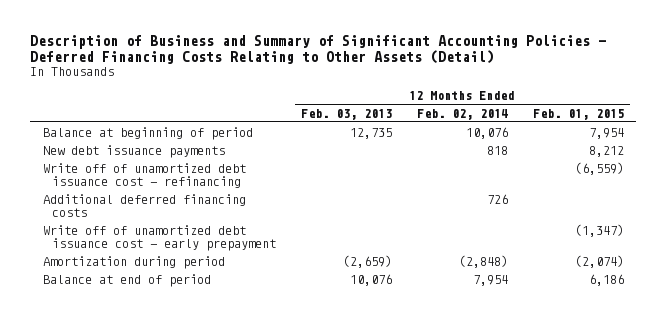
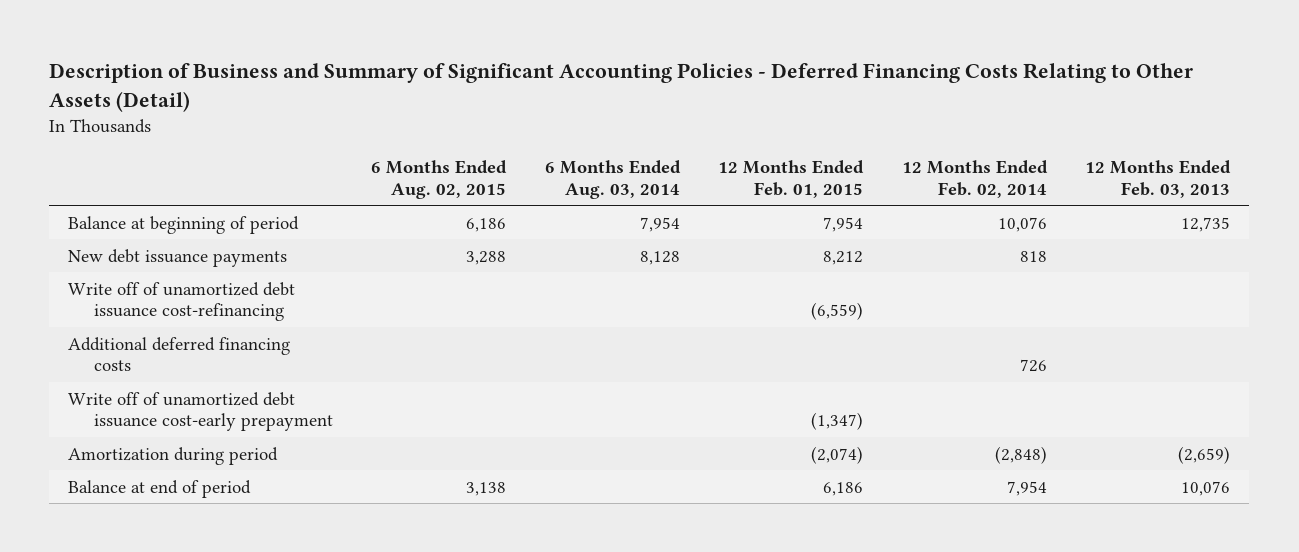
- | 12 Months Ended Feb. 03, 2013 | 12 Months Ended Feb. 02, 2014 | 12 Months Ended Feb. 01, 2015
+ | 6 Months Ended Aug. 02, 2015 | 6 Months Ended Aug. 03, 2014 | 12 Months Ended Feb. 01, 2015 | 12 Months Ended Feb. 02, 2014 | 12 Months Ended Feb. 03, 2013
- Write off of unamortized debt issuance cost - refinancing | | | (6,559)
+ Write off of unamortized debt issuance cost-refinancing | | | (6,559) | |
- Write off of unamortized debt issuance cost - early prepayment | | | (1,347)
+ Write off of unamortized debt issuance cost-early prepayment | | | (1,347) | |

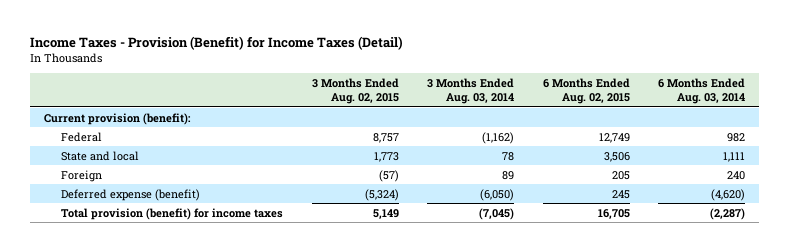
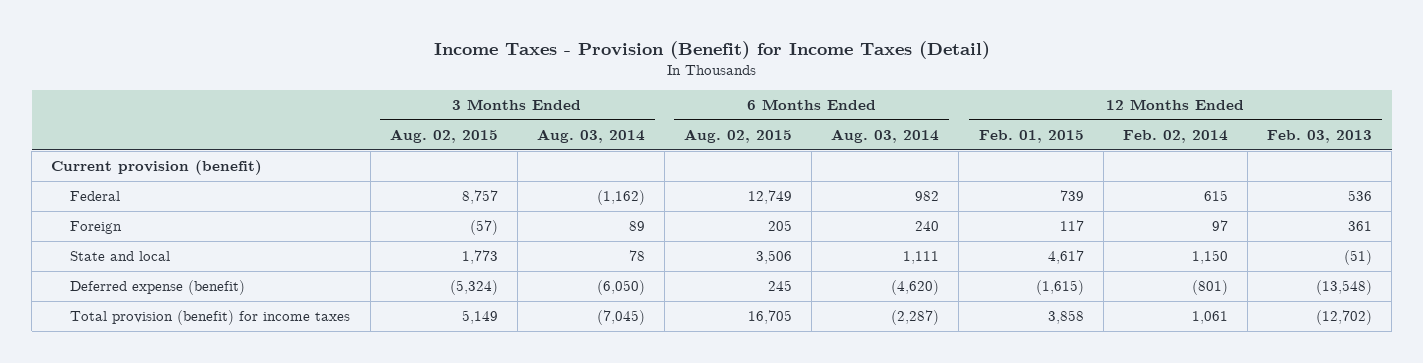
- | 3 Months Ended Aug. 02, 2015 | 3 Months Ended Aug. 03, 2014 | 6 Months Ended Aug. 02, 2015 | 6 Months Ended Aug. 03, 2014
+ | 3 Months Ended Aug. 02, 2015 | 3 Months Ended Aug. 03, 2014 | 6 Months Ended Aug. 02, 2015 | 6 Months Ended Aug. 03, 2014 | 12 Months Ended Feb. 01, 2015 | 12 Months Ended Feb. 02, 2014 | 12 Months Ended Feb. 03, 2013
- Current provision (benefit):
+ Current provision (benefit)
moved down: State and local | 1,773 | 78 | 3,506 | 1,111 | 4,617 | 1,150 | (51)

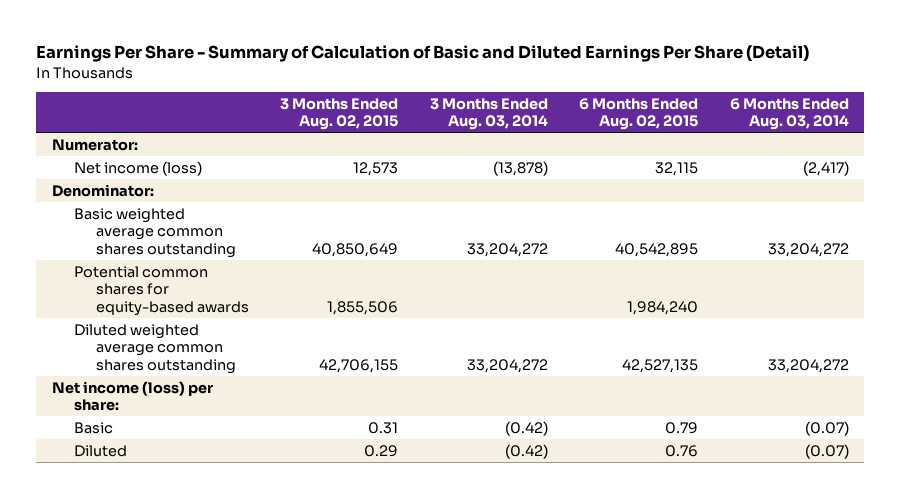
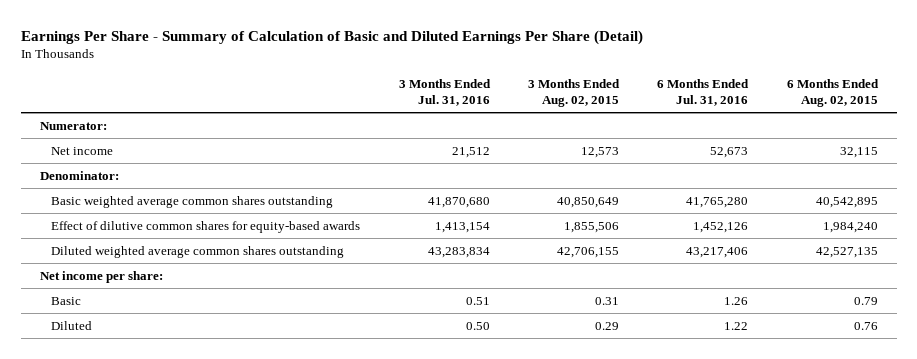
- | 3 Months Ended Aug. 02, 2015 | 3 Months Ended Aug. 03, 2014 | 6 Months Ended Aug. 02, 2015 | 6 Months Ended Aug. 03, 2014
+ | 3 Months Ended Jul. 31, 2016 | 3 Months Ended Aug. 02, 2015 | 6 Months Ended Jul. 31, 2016 | 6 Months Ended Aug. 02, 2015
- Net income (loss) | 12,573 | (13,878) | 32,115 | (2,417)
+ Net income | 21,512 | 12,573 | 52,673 | 32,115
- Potential common shares for equity-based awards | 1,855,506 | | 1,984,240 |
+ Effect of dilutive common shares for equity-based awards | 1,413,154 | 1,855,506 | 1,452,126 | 1,984,240
- Net income (loss) per share:
+ Net income per share:

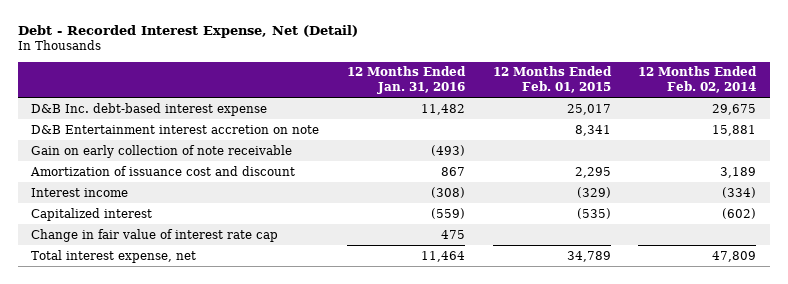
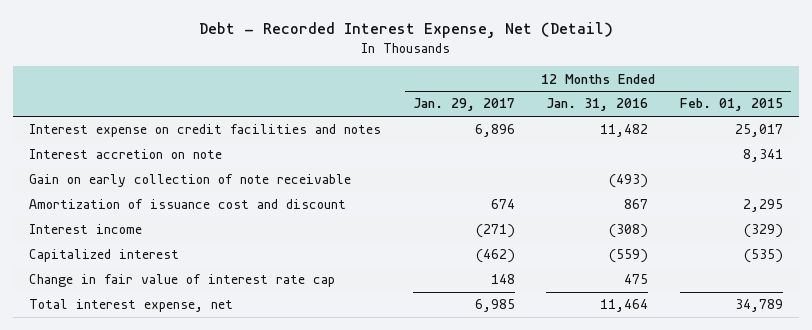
- | 12 Months Ended Jan. 31, 2016 | 12 Months Ended Feb. 01, 2015 | 12 Months Ended Feb. 02, 2014
+ | 12 Months Ended Jan. 29, 2017 | 12 Months Ended Jan. 31, 2016 | 12 Months Ended Feb. 01, 2015
- D&B Inc. debt-based interest expense | 11,482 | 25,017 | 29,675
- D&B Entertainment interest accretion on note | | 8,341 | 15,881
+ Interest expense on credit facilities and notes | 6,896 | 11,482 | 25,017
+ Interest accretion on note | | | 8,341

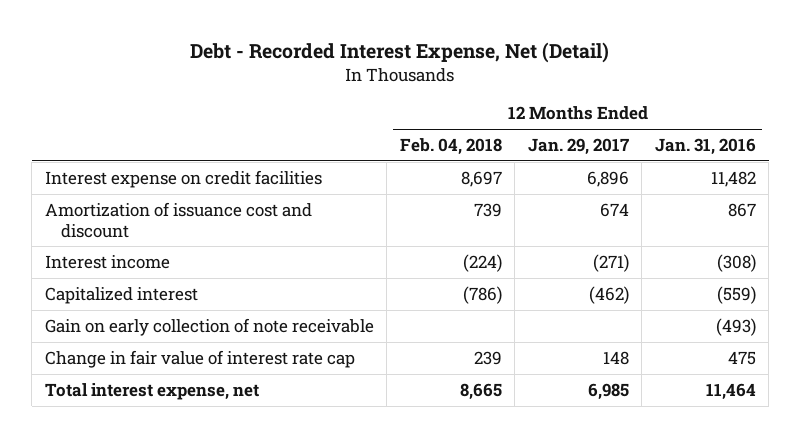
- | 12 Months Ended Jan. 29, 2017 | 12 Months Ended Jan. 31, 2016 | 12 Months Ended Feb. 01, 2015
+ | 12 Months Ended Feb. 04, 2018 | 12 Months Ended Jan. 29, 2017 | 12 Months Ended Jan. 31, 2016
- Interest expense on credit facilities and notes | 6,896 | 11,482 | 25,017
- Interest accretion on note | | | 8,341
+ Interest expense on credit facilities | 8,697 | 6,896 | 11,482
moved down: Gain on early collection of note receivable | | | (493)

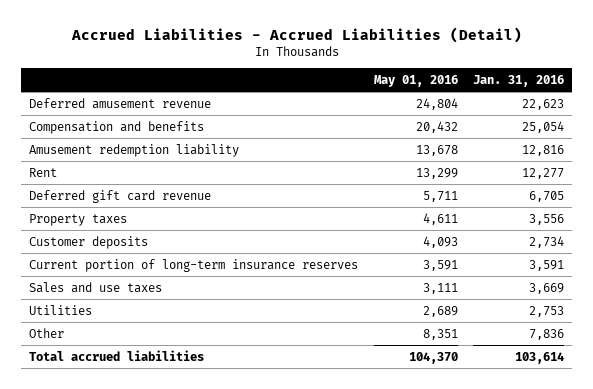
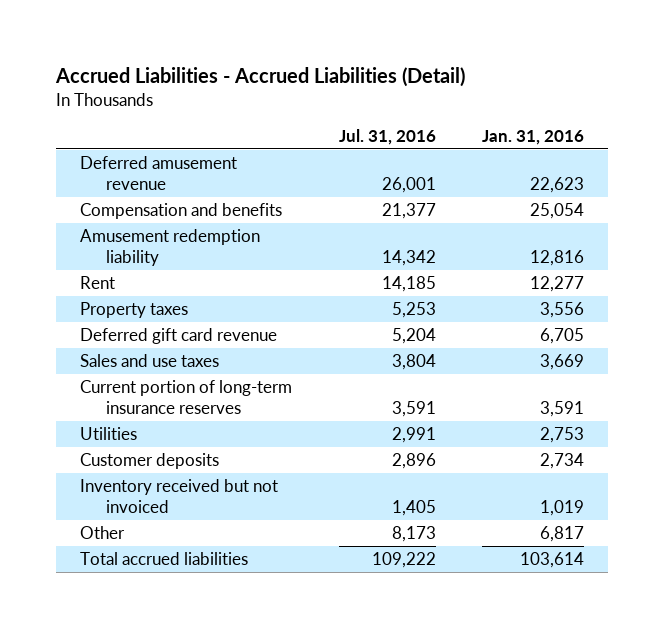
- | May 01, 2016 | Jan. 31, 2016
+ | Jul. 31, 2016 | Jan. 31, 2016
moved down: Deferred gift card revenue | 5,204 | 6,705
moved down: Current portion of long-term insurance reserves | 3,591 | 3,591
- Other | 8,351 | 7,836
moved down: Customer deposits | 2,896 | 2,734
+ Inventory received but not invoiced | 1,405 | 1,019
+ Other | 8,173 | 6,817

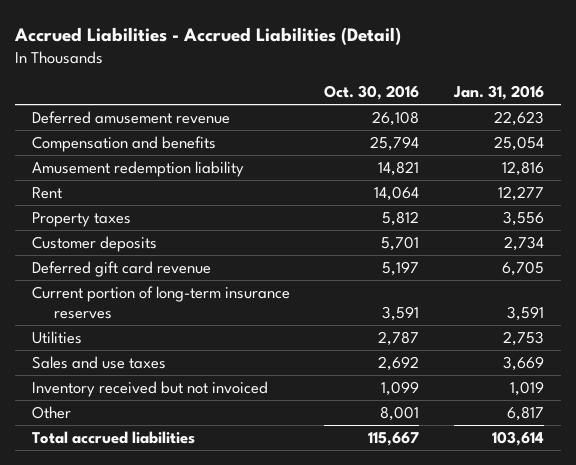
- | Jul. 31, 2016 | Jan. 31, 2016
+ | Oct. 30, 2016 | Jan. 31, 2016
moved up: Customer deposits | 5,701 | 2,734
moved down: Sales and use taxes | 2,692 | 3,669

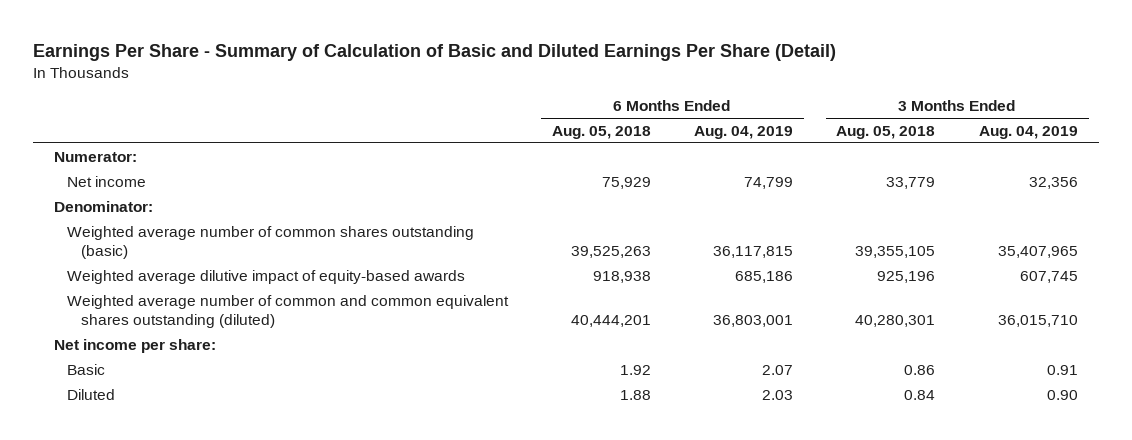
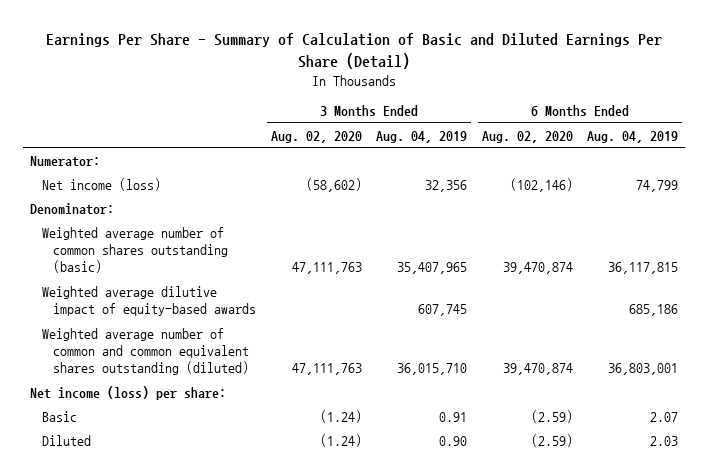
- | 6 Months Ended Aug. 05, 2018 | 6 Months Ended Aug. 04, 2019 | 3 Months Ended Aug. 05, 2018 | 3 Months Ended Aug. 04, 2019
+ | 3 Months Ended Aug. 02, 2020 | 3 Months Ended Aug. 04, 2019 | 6 Months Ended Aug. 02, 2020 | 6 Months Ended Aug. 04, 2019
- Net income | 75,929 | 74,799 | 33,779 | 32,356
+ Net income (loss) | (58,602) | 32,356 | (102,146) | 74,799
- Net income per share:
+ Net income (loss) per share:

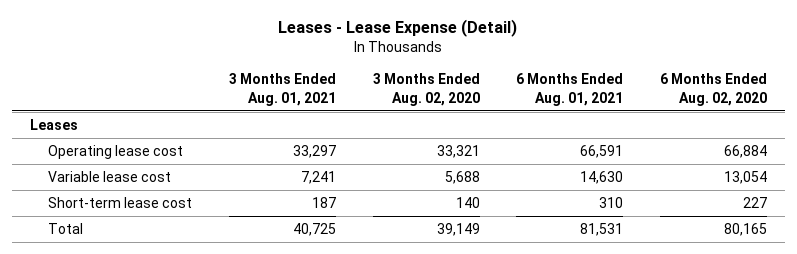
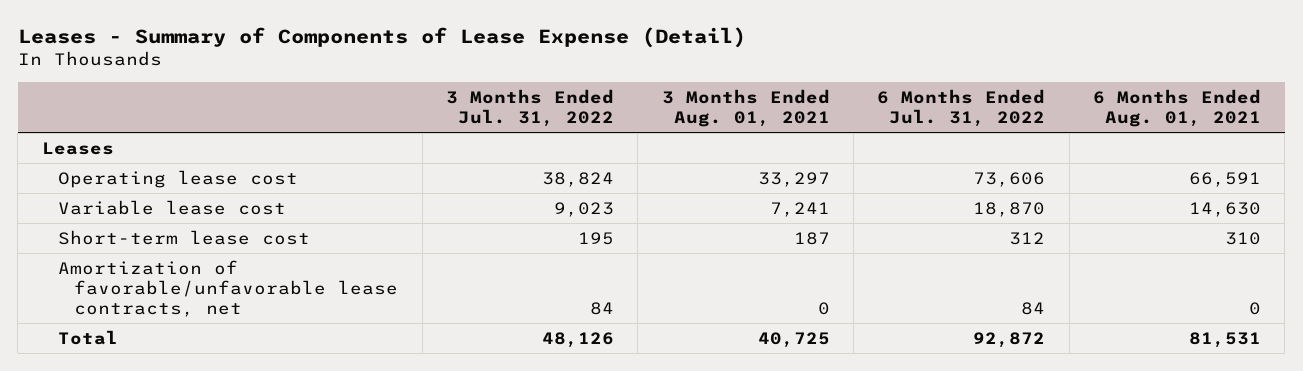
- Leases - Lease Expense (Detail)
+ Leases - Summary of Components of Lease Expense (Detail)
- | 3 Months Ended Aug. 01, 2021 | 3 Months Ended Aug. 02, 2020 | 6 Months Ended Aug. 01, 2021 | 6 Months Ended Aug. 02, 2020
+ | 3 Months Ended Jul. 31, 2022 | 3 Months Ended Aug. 01, 2021 | 6 Months Ended Jul. 31, 2022 | 6 Months Ended Aug. 01, 2021
+ Amortization of favorable/unfavorable lease contracts, net | 84 | 0 | 84 | 0

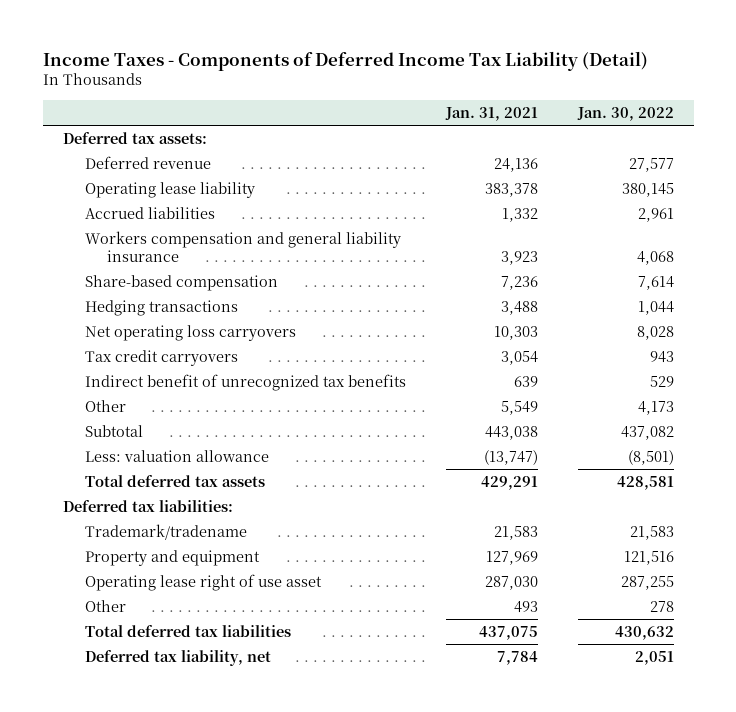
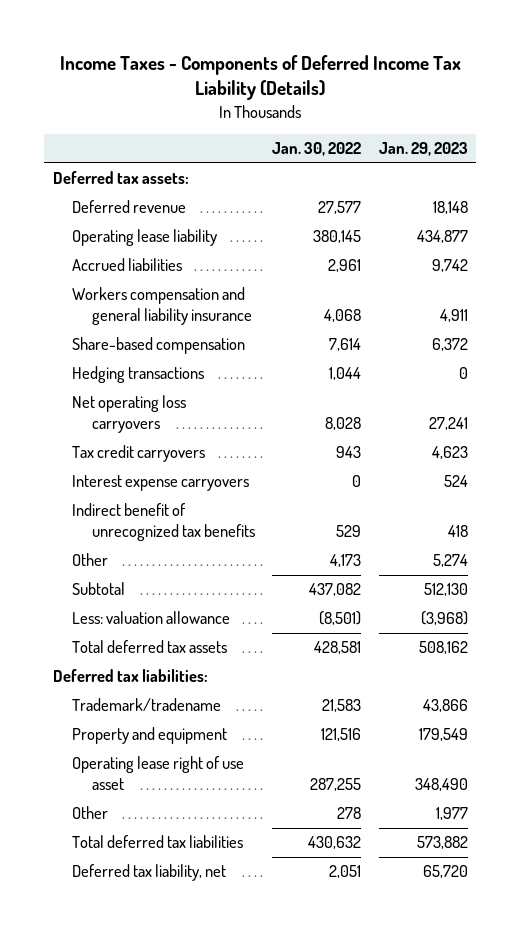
- Income Taxes - Components of Deferred Income Tax Liability (Detail)
+ Income Taxes - Components of Deferred Income Tax Liability (Details)
- | Jan. 31, 2021 | Jan. 30, 2022
+ | Jan. 30, 2022 | Jan. 29, 2023
+ Interest expense carryovers | 0 | 524

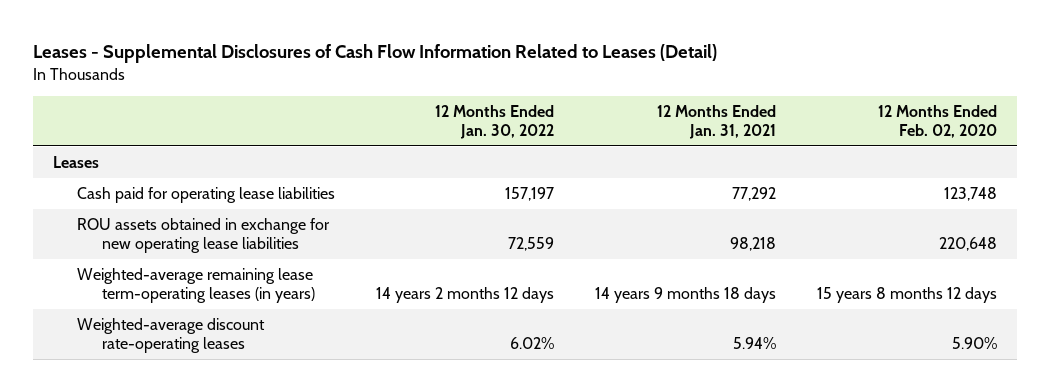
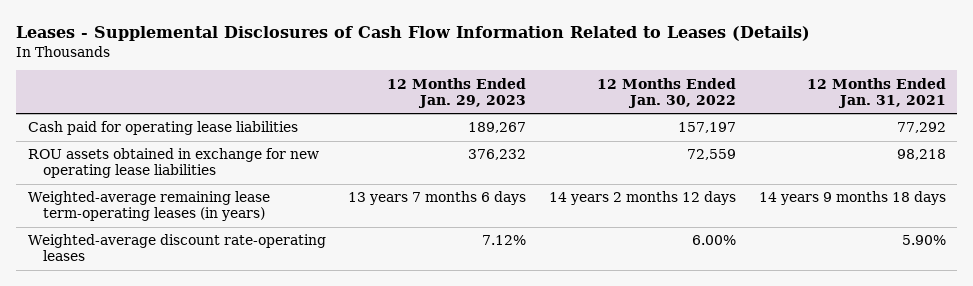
- Leases - Supplemental Disclosures of Cash Flow Information Related to Leases (Detail)
+ Leases - Supplemental Disclosures of Cash Flow Information Related to Leases (Details)
- | 12 Months Ended Jan. 30, 2022 | 12 Months Ended Jan. 31, 2021 | 12 Months Ended Feb. 02, 2020
+ | 12 Months Ended Jan. 29, 2023 | 12 Months Ended Jan. 30, 2022 | 12 Months Ended Jan. 31, 2021
- Leases
- Weighted-average discount rate-operating leases | 6.02% | 5.94% | 5.90%
+ Weighted-average discount rate-operating leases | 7.12% | 6.00% | 5.90%

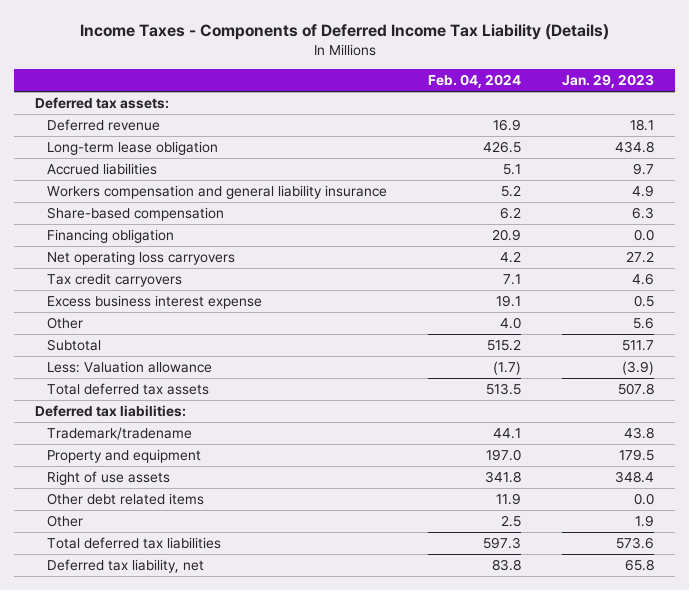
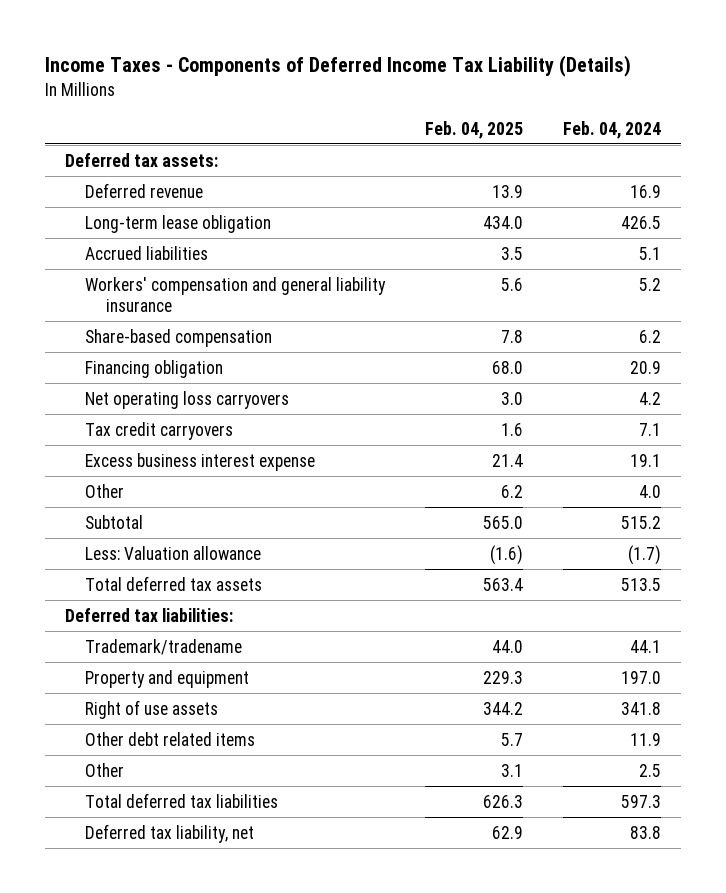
- | Feb. 04, 2024 | Jan. 29, 2023
+ | Feb. 04, 2025 | Feb. 04, 2024
- Workers compensation and general liability insurance | 5.2 | 4.9
+ Workers' compensation and general liability insurance | 5.6 | 5.2

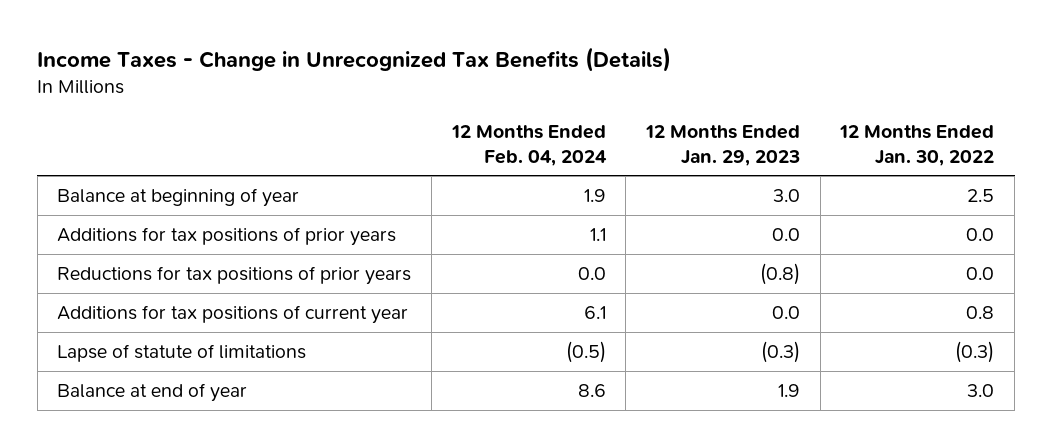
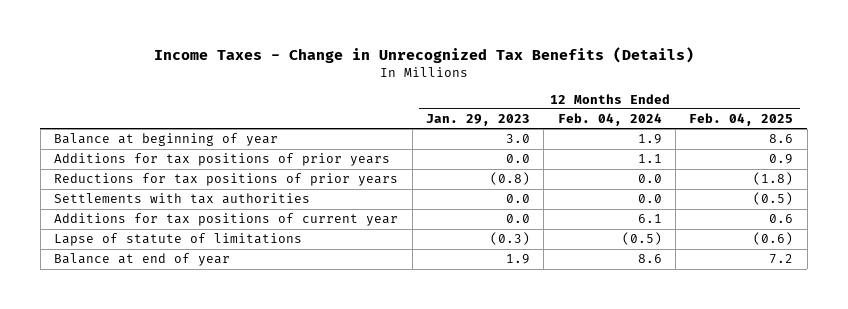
- | 12 Months Ended Feb. 04, 2024 | 12 Months Ended Jan. 29, 2023 | 12 Months Ended Jan. 30, 2022
+ | 12 Months Ended Jan. 29, 2023 | 12 Months Ended Feb. 04, 2024 | 12 Months Ended Feb. 04, 2025
+ Settlements with tax authorities | 0.0 | 0.0 | (0.5)

